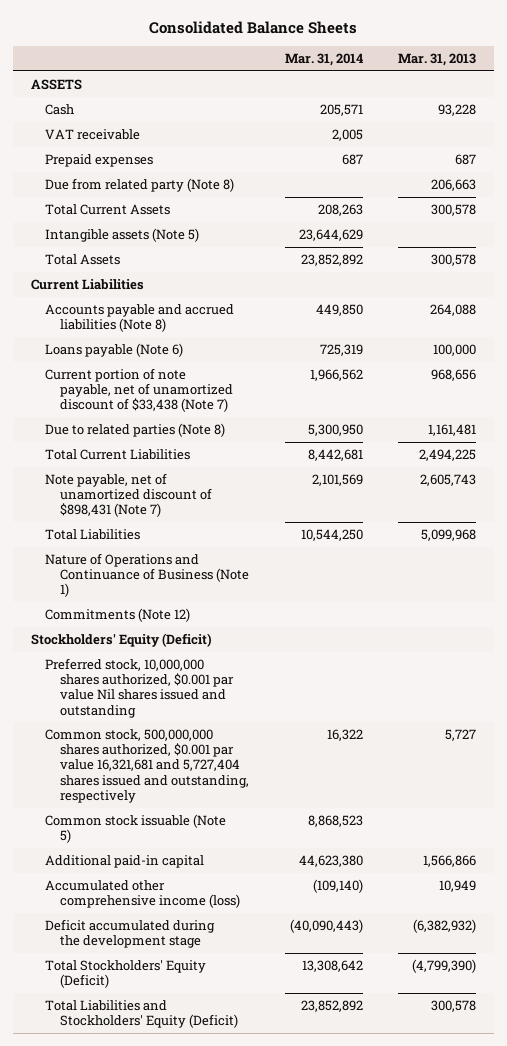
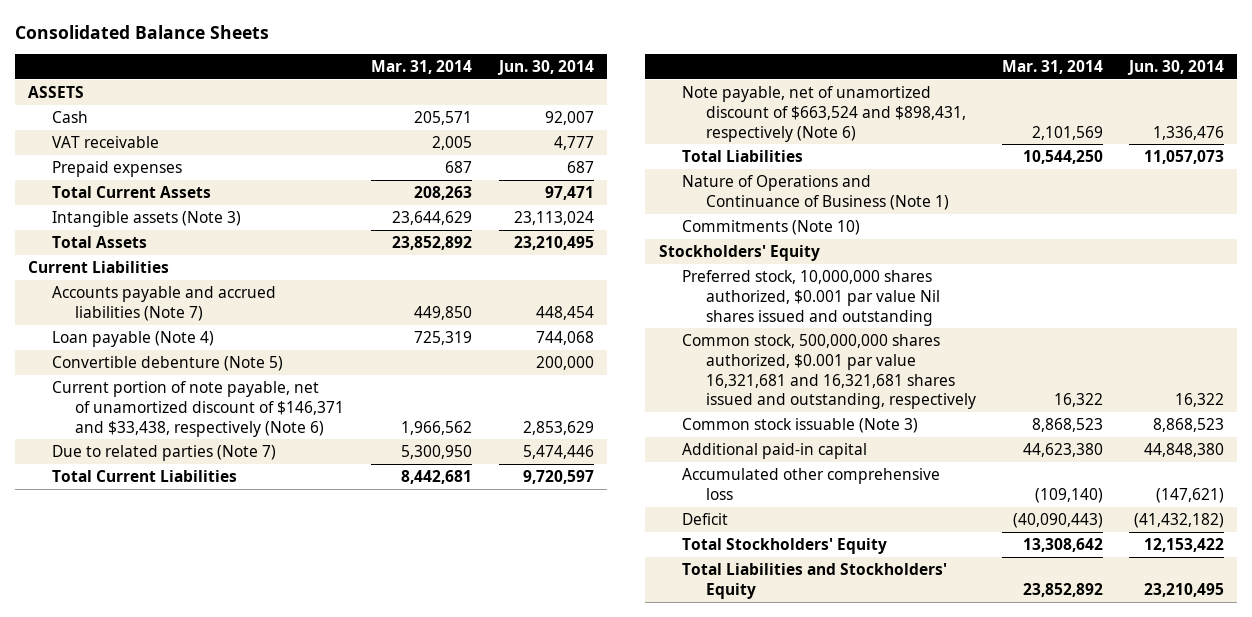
- | Mar. 31, 2014 | Mar. 31, 2013
+ | Mar. 31, 2014 | Jun. 30, 2014
- Due from related party (Note 8) | | 206,663
- Intangible assets (Note 5) | 23,644,629 |
+ Intangible assets (Note 3) | 23,644,629 | 23,113,024
- Accounts payable and accrued liabilities (Note 8) | 449,850 | 264,088
- Loans payable (Note 6) | 725,319 | 100,000
- Current portion of note payable, net of unamortized discount of $33,438 (Note 7) | 1,966,562 | 968,656
- Due to related parties (Note 8) | 5,300,950 | 1,161,481
+ Accounts payable and accrued liabilities (Note 7) | 449,850 | 448,454
+ Loan payable (Note 4) | 725,319 | 744,068
+ Convertible debenture (Note 5) | | 200,000
+ Current portion of note payable, net of unamortized discount of $146,371 and $33,438, respectively (Note 6) | 1,966,562 | 2,853,629
+ Due to related parties (Note 7) | 5,300,950 | 5,474,446
- Note payable, net of unamortized discount of $898,431 (Note 7) | 2,101,569 | 2,605,743
+ Note payable, net of unamortized discount of $663,524 and $898,431, respectively (Note 6) | 2,101,569 | 1,336,476
- Commitments (Note 12)
- Stockholders' Equity (Deficit)
+ Commitments (Note 10)
+ Stockholders' Equity
- Common stock, 500,000,000 shares authorized, $0.001 par value 16,321,681 and 5,727,404 shares issued and outstanding, respectively | 16,322 | 5,727
- Common stock issuable (Note 5) | 8,868,523 |
+ Common stock, 500,000,000 shares authorized, $0.001 par value 16,321,681 and 16,321,681 shares issued and outstanding, respectively | 16,322 | 16,322
+ Common stock issuable (Note 3) | 8,868,523 | 8,868,523
- Accumulated other comprehensive income (loss) | (109,140) | 10,949
- Deficit accumulated during the development stage | (40,090,443) | (6,382,932)
- Total Stockholders' Equity (Deficit) | 13,308,642 | (4,799,390)
- Total Liabilities and Stockholders' Equity (Deficit) | 23,852,892 | 300,578
+ Accumulated other comprehensive loss | (109,140) | (147,621)
+ Deficit | (40,090,443) | (41,432,182)
+ Total Stockholders' Equity | 13,308,642 | 12,153,422
+ Total Liabilities and Stockholders' Equity | 23,852,892 | 23,210,495

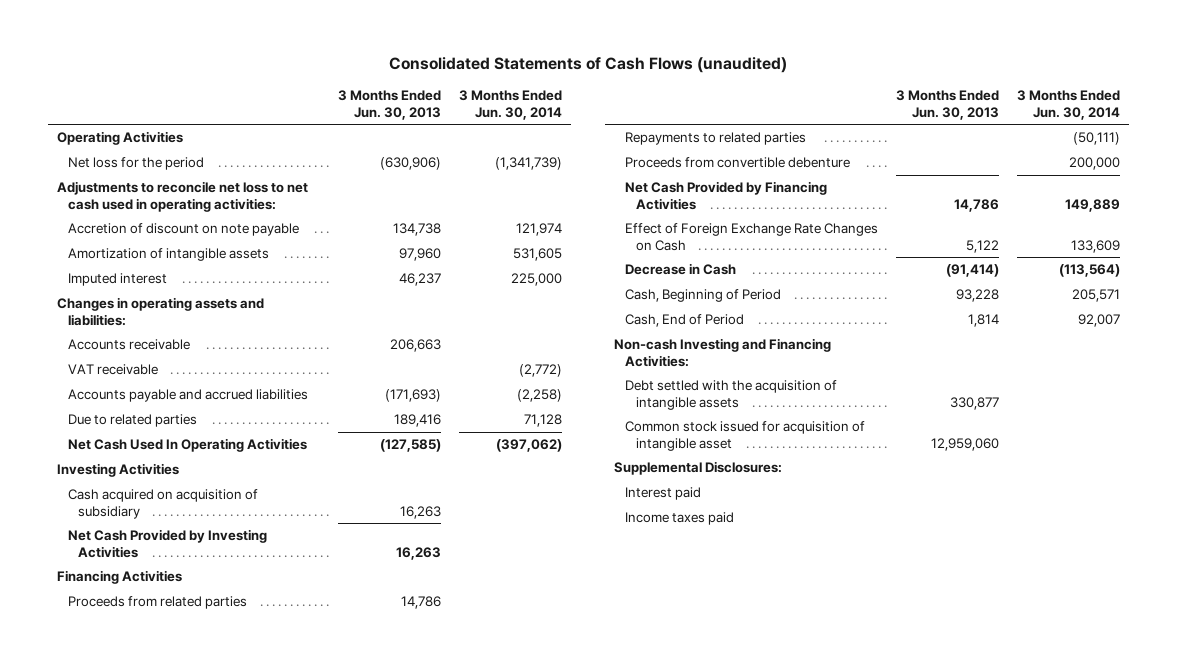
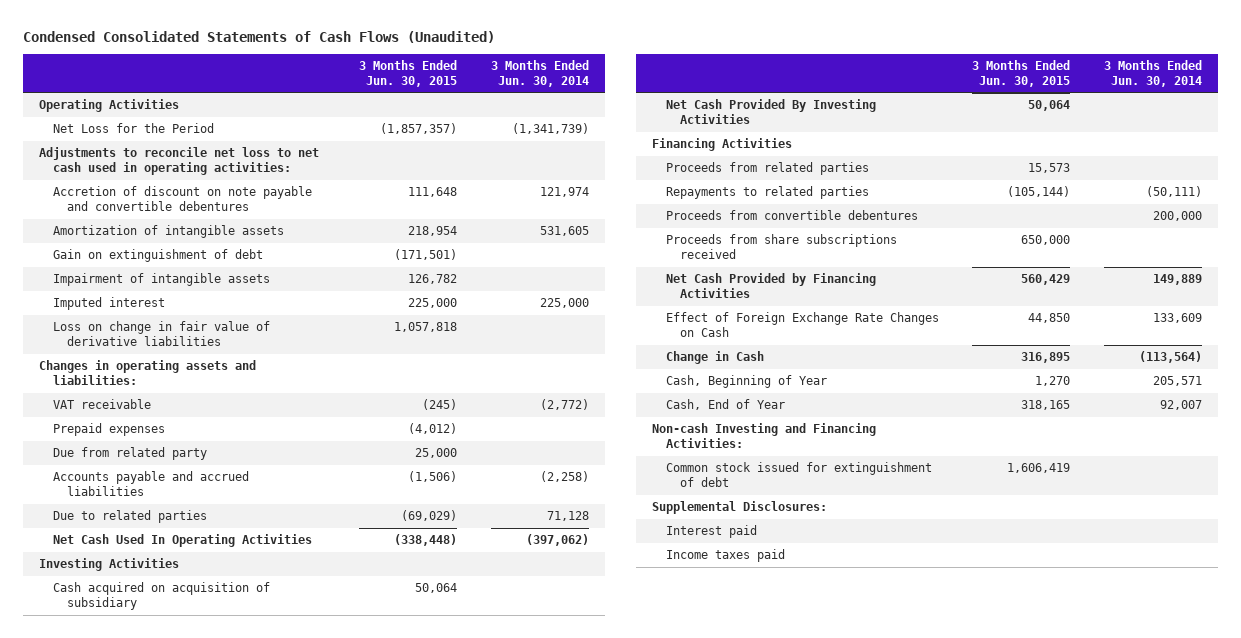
- Consolidated Statements of Cash Flows (unaudited)
+ Condensed Consolidated Statements of Cash Flows (Unaudited)
- | 3 Months Ended Jun. 30, 2013 | 3 Months Ended Jun. 30, 2014
+ | 3 Months Ended Jun. 30, 2015 | 3 Months Ended Jun. 30, 2014
- Net loss for the period | (630,906) | (1,341,739)
+ Net Loss for the Period | (1,857,357) | (1,341,739)
- Accretion of discount on note payable | 134,738 | 121,974
+ Accretion of discount on note payable and convertible debentures | 111,648 | 121,974
+ Gain on extinguishment of debt | (171,501) |
+ Impairment of intangible assets | 126,782 |
+ Loss on change in fair value of derivative liabilities | 1,057,818 |
- Accounts receivable | 206,663 |
+ Prepaid expenses | (4,012) |
+ Due from related party | 25,000 |
- Net Cash Provided by Investing Activities | 16,263 |
+ Net Cash Provided By Investing Activities | 50,064 |
- Proceeds from convertible debenture | | 200,000
+ Proceeds from convertible debentures | | 200,000
+ Proceeds from share subscriptions received | 650,000 |
- Decrease in Cash | (91,414) | (113,564)
- Cash, Beginning of Period | 93,228 | 205,571
- Cash, End of Period | 1,814 | 92,007
+ Change in Cash | 316,895 | (113,564)
+ Cash, Beginning of Year | 1,270 | 205,571
+ Cash, End of Year | 318,165 | 92,007
- Debt settled with the acquisition of intangible assets | 330,877 |
- Common stock issued for acquisition of intangible asset | 12,959,060 |
+ Common stock issued for extinguishment of debt | 1,606,419 |

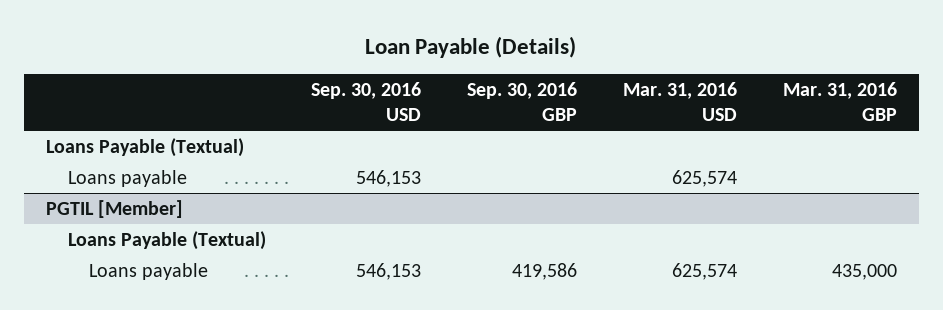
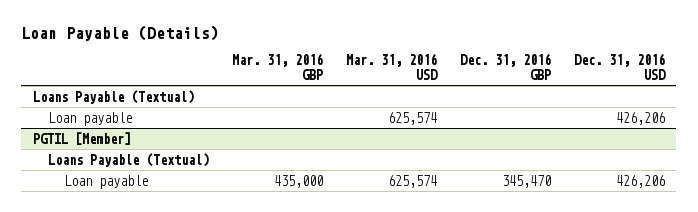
- | Sep. 30, 2016 USD | Sep. 30, 2016 GBP | Mar. 31, 2016 USD | Mar. 31, 2016 GBP
+ | Mar. 31, 2016 GBP | Mar. 31, 2016 USD | Dec. 31, 2016 GBP | Dec. 31, 2016 USD
- Loans payable | 546,153 | | 625,574 |
+ Loan payable | | 625,574 | | 426,206
@ PGTIL [Member]
- Loans payable | 546,153 | 419,586 | 625,574 | 435,000
+ Loan payable | 435,000 | 625,574 | 345,470 | 426,206

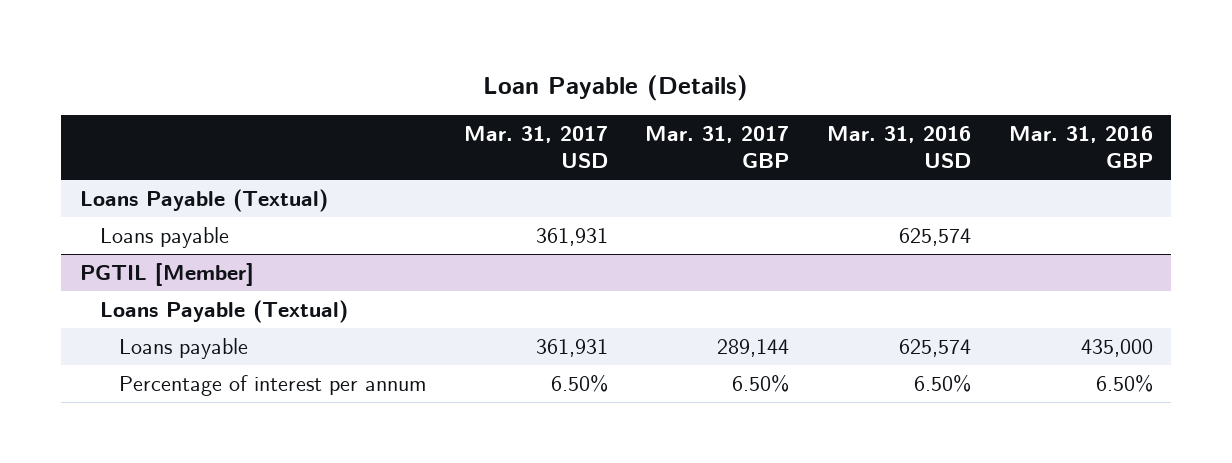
- | Mar. 31, 2016 GBP | Mar. 31, 2016 USD | Dec. 31, 2016 GBP | Dec. 31, 2016 USD
+ | Mar. 31, 2017 USD | Mar. 31, 2017 GBP | Mar. 31, 2016 USD | Mar. 31, 2016 GBP
- Loan payable | | 625,574 | | 426,206
+ Loans payable | 361,931 | | 625,574 |
@ PGTIL [Member]
- Loan payable | 435,000 | 625,574 | 345,470 | 426,206
+ Loans payable | 361,931 | 289,144 | 625,574 | 435,000
+ Percentage of interest per annum | 6.50% | 6.50% | 6.50% | 6.50%

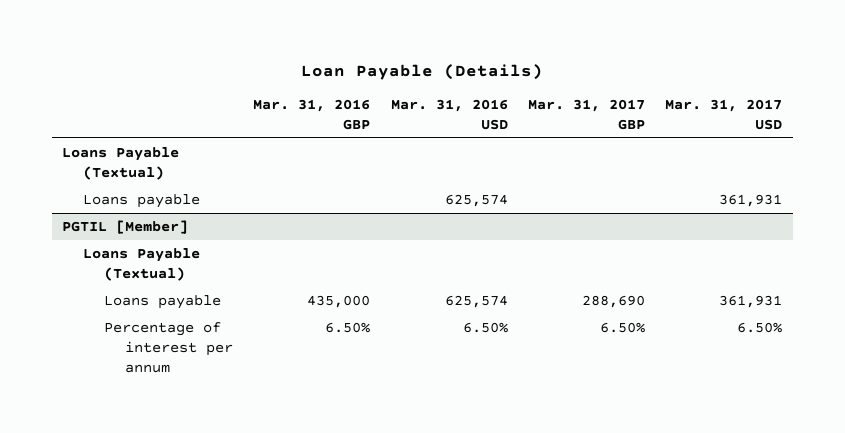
- | Mar. 31, 2017 USD | Mar. 31, 2017 GBP | Mar. 31, 2016 USD | Mar. 31, 2016 GBP
+ | Mar. 31, 2016 GBP | Mar. 31, 2016 USD | Mar. 31, 2017 GBP | Mar. 31, 2017 USD
@ PGTIL [Member]
- Loans payable | 361,931 | 289,144 | 625,574 | 435,000
+ Loans payable | 435,000 | 625,574 | 288,690 | 361,931

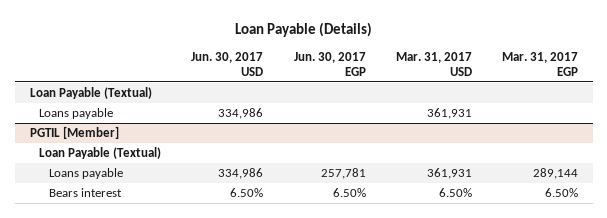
- | Mar. 31, 2016 GBP | Mar. 31, 2016 USD | Mar. 31, 2017 GBP | Mar. 31, 2017 USD
+ | Jun. 30, 2017 USD | Jun. 30, 2017 EGP | Mar. 31, 2017 USD | Mar. 31, 2017 EGP
- Loans Payable (Textual)
+ Loan Payable (Textual)
@ PGTIL [Member]
- Loans Payable (Textual)
+ Loan Payable (Textual)
- Percentage of interest per annum | 6.50% | 6.50% | 6.50% | 6.50%
+ Bears interest | 6.50% | 6.50% | 6.50% | 6.50%

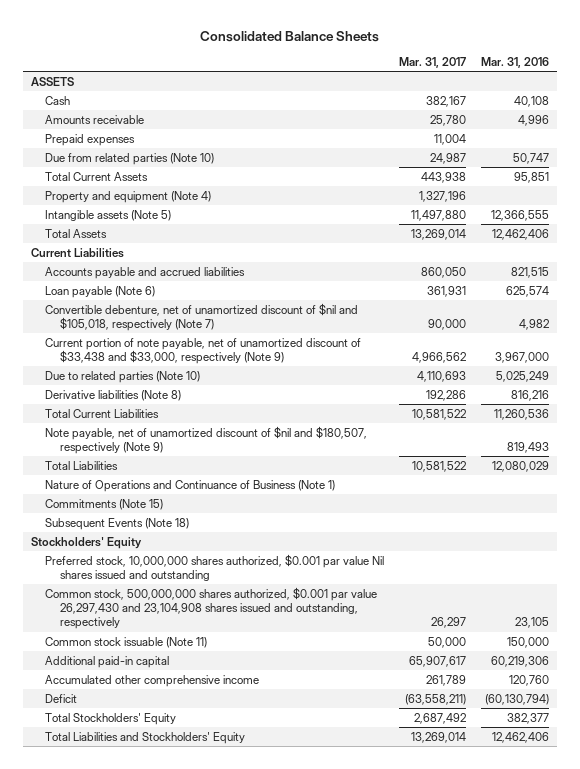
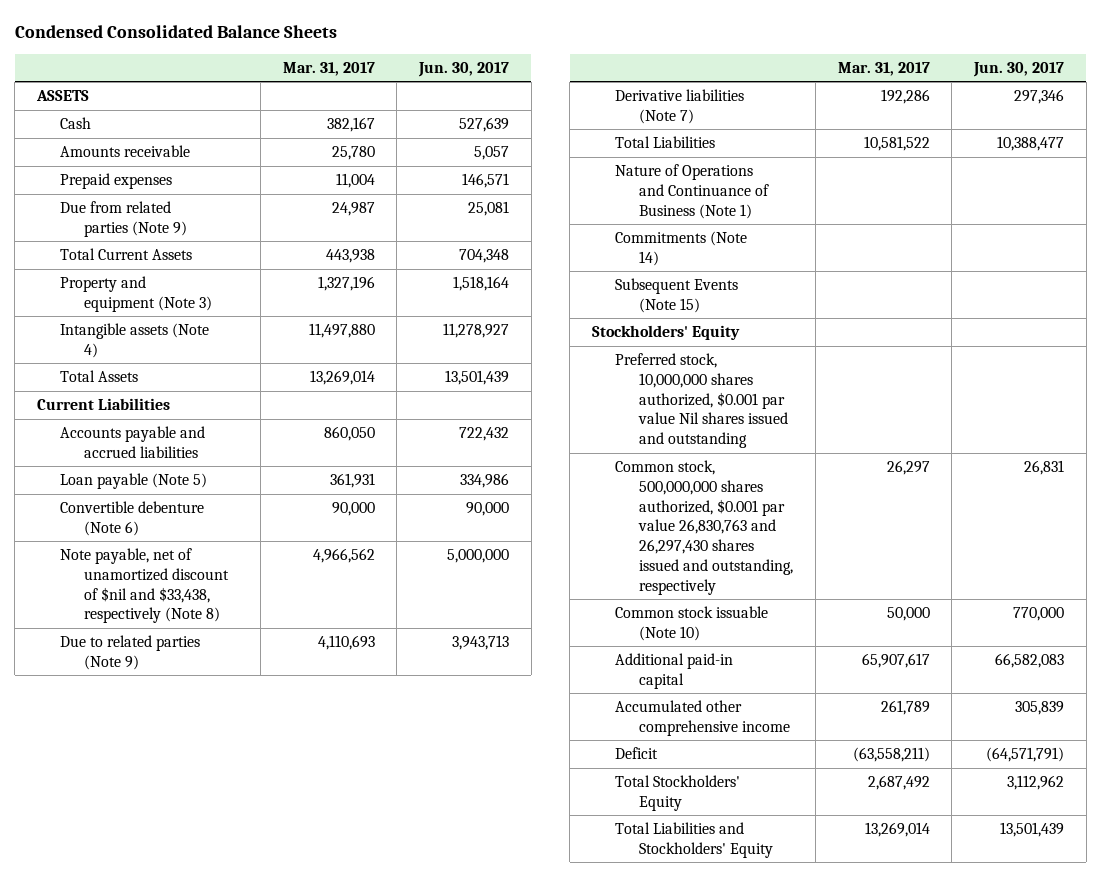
- Consolidated Balance Sheets
+ Condensed Consolidated Balance Sheets
- | Mar. 31, 2017 | Mar. 31, 2016
+ | Mar. 31, 2017 | Jun. 30, 2017
- Due from related parties (Note 10) | 24,987 | 50,747
+ Due from related parties (Note 9) | 24,987 | 25,081
- Property and equipment (Note 4) | 1,327,196 |
- Intangible assets (Note 5) | 11,497,880 | 12,366,555
+ Property and equipment (Note 3) | 1,327,196 | 1,518,164
+ Intangible assets (Note 4) | 11,497,880 | 11,278,927
- Loan payable (Note 6) | 361,931 | 625,574
- Convertible debenture, net of unamortized discount of $nil and $105,018, respectively (Note 7) | 90,000 | 4,982
- Current portion of note payable, net of unamortized discount of $33,438 and $33,000, respectively (Note 9) | 4,966,562 | 3,967,000
- Due to related parties (Note 10) | 4,110,693 | 5,025,249
- Derivative liabilities (Note 8) | 192,286 | 816,216
- Total Current Liabilities | 10,581,522 | 11,260,536
- Note payable, net of unamortized discount of $nil and $180,507, respectively (Note 9) | | 819,493
+ Loan payable (Note 5) | 361,931 | 334,986
+ Convertible debenture (Note 6) | 90,000 | 90,000
+ Note payable, net of unamortized discount of $nil and $33,438, respectively (Note 8) | 4,966,562 | 5,000,000
+ Due to related parties (Note 9) | 4,110,693 | 3,943,713
+ Derivative liabilities (Note 7) | 192,286 | 297,346
- Commitments (Note 15)
- Subsequent Events (Note 18)
+ Commitments (Note 14)
+ Subsequent Events (Note 15)
- Common stock, 500,000,000 shares authorized, $0.001 par value 26,297,430 and 23,104,908 shares issued and outstanding, respectively | 26,297 | 23,105
- Common stock issuable (Note 11) | 50,000 | 150,000
+ Common stock, 500,000,000 shares authorized, $0.001 par value 26,830,763 and 26,297,430 shares issued and outstanding, respectively | 26,297 | 26,831
+ Common stock issuable (Note 10) | 50,000 | 770,000

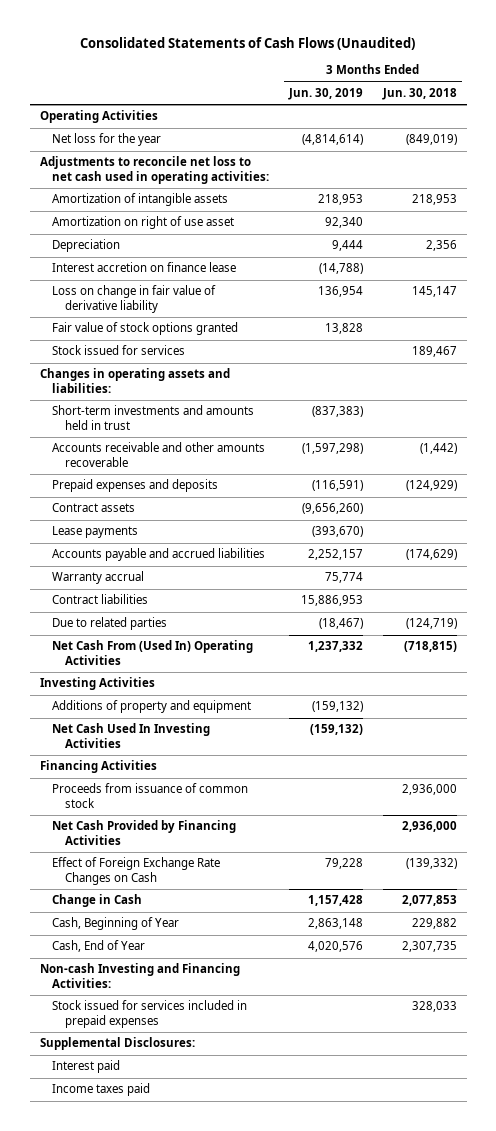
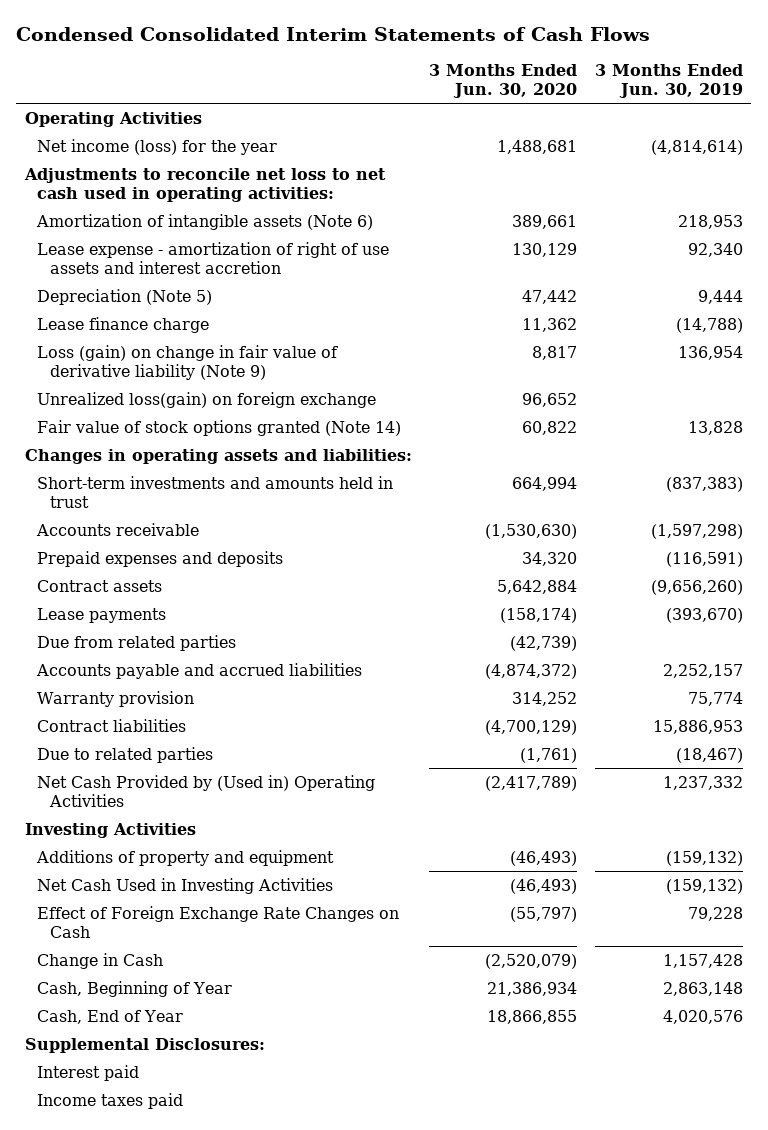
- Consolidated Statements of Cash Flows (Unaudited)
+ Condensed Consolidated Interim Statements of Cash Flows
- | 3 Months Ended Jun. 30, 2019 | 3 Months Ended Jun. 30, 2018
+ | 3 Months Ended Jun. 30, 2020 | 3 Months Ended Jun. 30, 2019
- Net loss for the year | (4,814,614) | (849,019)
+ Net income (loss) for the year | 1,488,681 | (4,814,614)
- Amortization of intangible assets | 218,953 | 218,953
- Amortization on right of use asset | 92,340 |
- Depreciation | 9,444 | 2,356
- Interest accretion on finance lease | (14,788) |
- Loss on change in fair value of derivative liability | 136,954 | 145,147
- Fair value of stock options granted | 13,828 |
- Stock issued for services | | 189,467
+ Amortization of intangible assets (Note 6) | 389,661 | 218,953
+ Lease expense - amortization of right of use assets and interest accretion | 130,129 | 92,340
+ Depreciation (Note 5) | 47,442 | 9,444
+ Lease finance charge | 11,362 | (14,788)
+ Loss (gain) on change in fair value of derivative liability (Note 9) | 8,817 | 136,954
+ Unrealized loss(gain) on foreign exchange | 96,652 |
+ Fair value of stock options granted (Note 14) | 60,822 | 13,828
- Accounts receivable and other amounts recoverable | (1,597,298) | (1,442)
+ Accounts receivable | (1,530,630) | (1,597,298)
+ Due from related parties | (42,739) |
- Warranty accrual | 75,774 |
+ Warranty provision | 314,252 | 75,774
- Net Cash From (Used In) Operating Activities | 1,237,332 | (718,815)
+ Net Cash Provided by (Used in) Operating Activities | (2,417,789) | 1,237,332
- Net Cash Used In Investing Activities | (159,132) |
- Financing Activities
- Proceeds from issuance of common stock | | 2,936,000
- Net Cash Provided by Financing Activities | | 2,936,000
+ Net Cash Used in Investing Activities | (46,493) | (159,132)
- Non-cash Investing and Financing Activities:
- Stock issued for services included in prepaid expenses | | 328,033

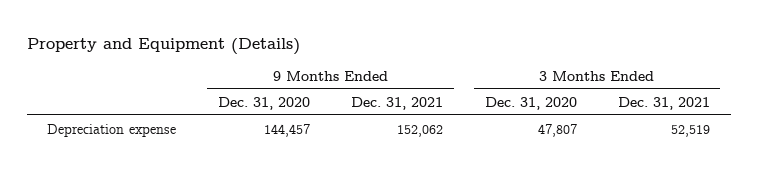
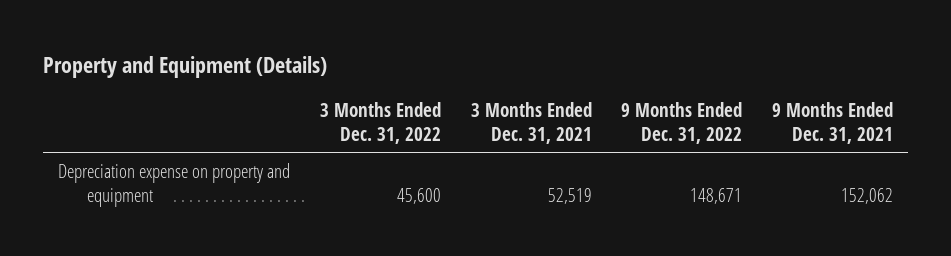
- | 9 Months Ended Dec. 31, 2020 | 9 Months Ended Dec. 31, 2021 | 3 Months Ended Dec. 31, 2020 | 3 Months Ended Dec. 31, 2021
+ | 3 Months Ended Dec. 31, 2022 | 3 Months Ended Dec. 31, 2021 | 9 Months Ended Dec. 31, 2022 | 9 Months Ended Dec. 31, 2021
- Depreciation expense | 144,457 | 152,062 | 47,807 | 52,519
+ Depreciation expense on property and equipment | 45,600 | 52,519 | 148,671 | 152,062

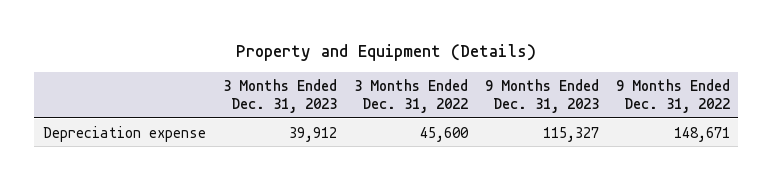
- | 3 Months Ended Dec. 31, 2022 | 3 Months Ended Dec. 31, 2021 | 9 Months Ended Dec. 31, 2022 | 9 Months Ended Dec. 31, 2021
+ | 3 Months Ended Dec. 31, 2023 | 3 Months Ended Dec. 31, 2022 | 9 Months Ended Dec. 31, 2023 | 9 Months Ended Dec. 31, 2022
- Depreciation expense on property and equipment | 45,600 | 52,519 | 148,671 | 152,062
+ Depreciation expense | 39,912 | 45,600 | 115,327 | 148,671

